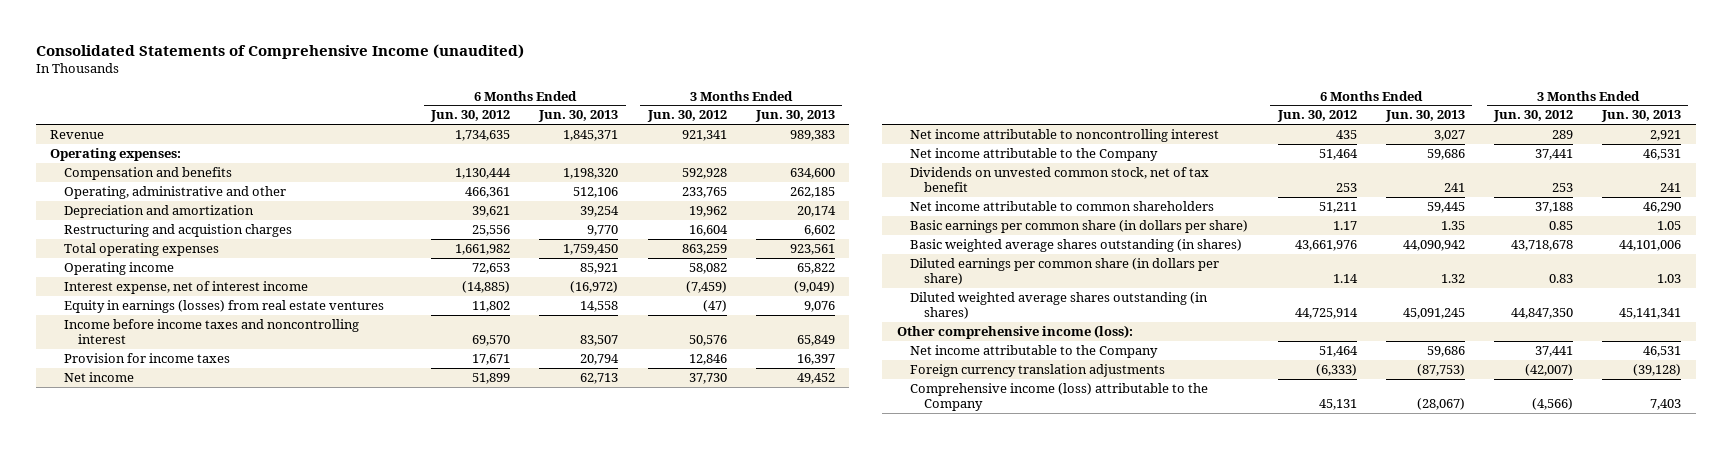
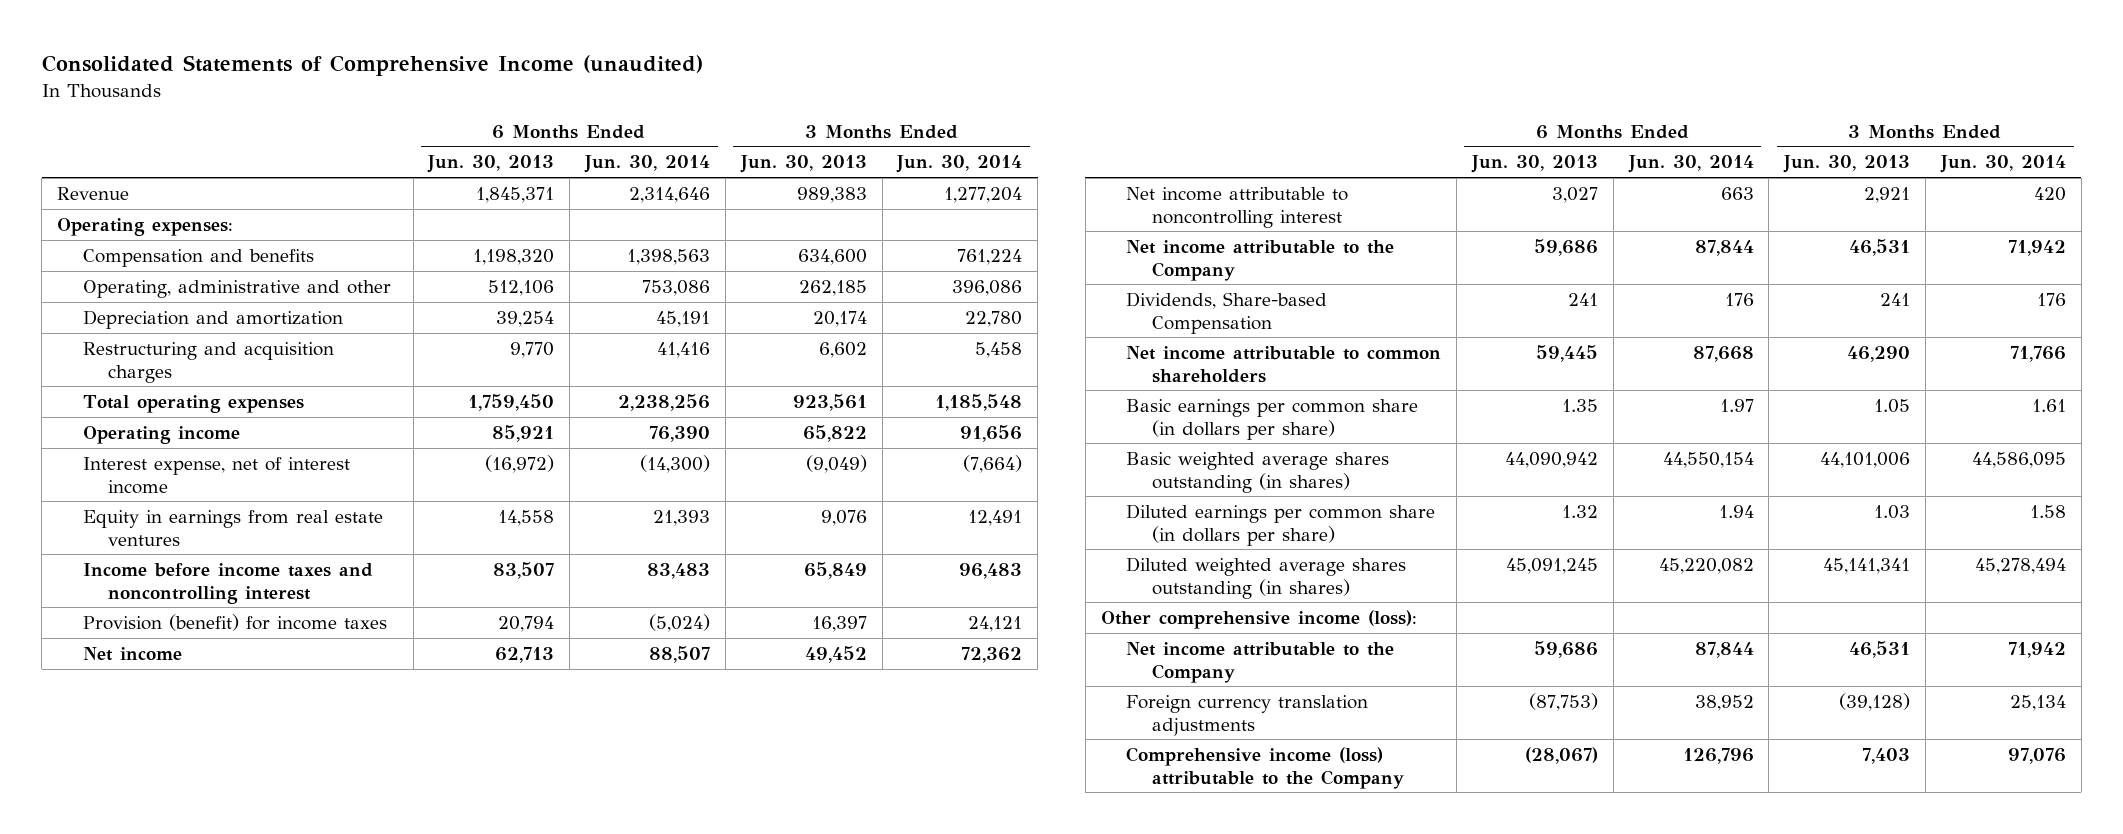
- | 6 Months Ended Jun. 30, 2012 | 6 Months Ended Jun. 30, 2013 | 3 Months Ended Jun. 30, 2012 | 3 Months Ended Jun. 30, 2013
+ | 6 Months Ended Jun. 30, 2013 | 6 Months Ended Jun. 30, 2014 | 3 Months Ended Jun. 30, 2013 | 3 Months Ended Jun. 30, 2014
- Restructuring and acquistion charges | 25,556 | 9,770 | 16,604 | 6,602
+ Restructuring and acquisition charges | 9,770 | 41,416 | 6,602 | 5,458
- Equity in earnings (losses) from real estate ventures | 11,802 | 14,558 | (47) | 9,076
+ Equity in earnings from real estate ventures | 14,558 | 21,393 | 9,076 | 12,491
- Provision for income taxes | 17,671 | 20,794 | 12,846 | 16,397
+ Provision (benefit) for income taxes | 20,794 | (5,024) | 16,397 | 24,121
- Dividends on unvested common stock, net of tax benefit | 253 | 241 | 253 | 241
+ Dividends, Share-based Compensation | 241 | 176 | 241 | 176

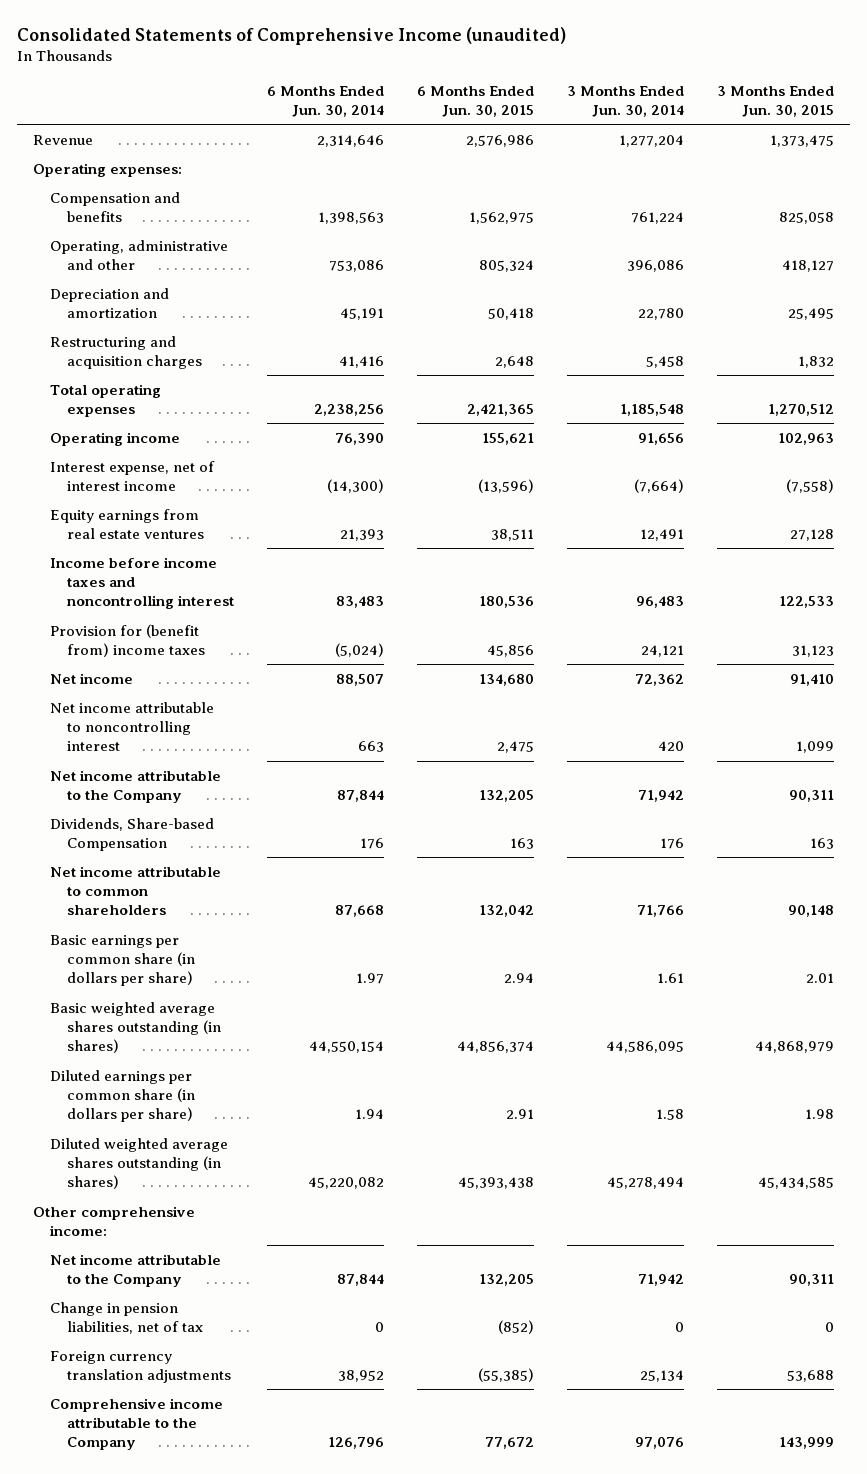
- | 6 Months Ended Jun. 30, 2013 | 6 Months Ended Jun. 30, 2014 | 3 Months Ended Jun. 30, 2013 | 3 Months Ended Jun. 30, 2014
+ | 6 Months Ended Jun. 30, 2014 | 6 Months Ended Jun. 30, 2015 | 3 Months Ended Jun. 30, 2014 | 3 Months Ended Jun. 30, 2015
- Equity in earnings from real estate ventures | 14,558 | 21,393 | 9,076 | 12,491
+ Equity earnings from real estate ventures | 21,393 | 38,511 | 12,491 | 27,128
- Provision (benefit) for income taxes | 20,794 | (5,024) | 16,397 | 24,121
+ Provision for (benefit from) income taxes | (5,024) | 45,856 | 24,121 | 31,123
- Other comprehensive income (loss):
+ Other comprehensive income:
+ Change in pension liabilities, net of tax | 0 | (852) | 0 | 0
- Comprehensive income (loss) attributable to the Company | (28,067) | 126,796 | 7,403 | 97,076
+ Comprehensive income attributable to the Company | 126,796 | 77,672 | 97,076 | 143,999

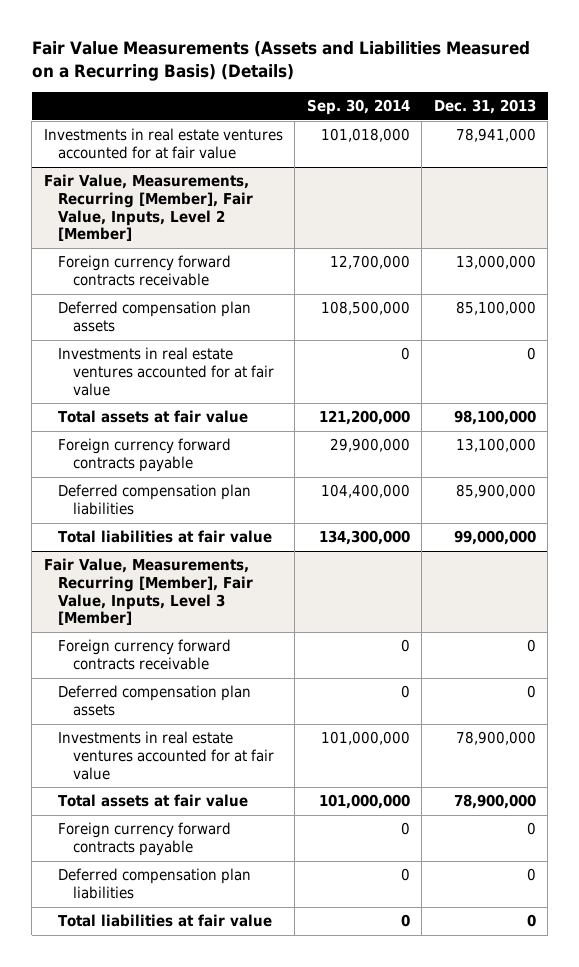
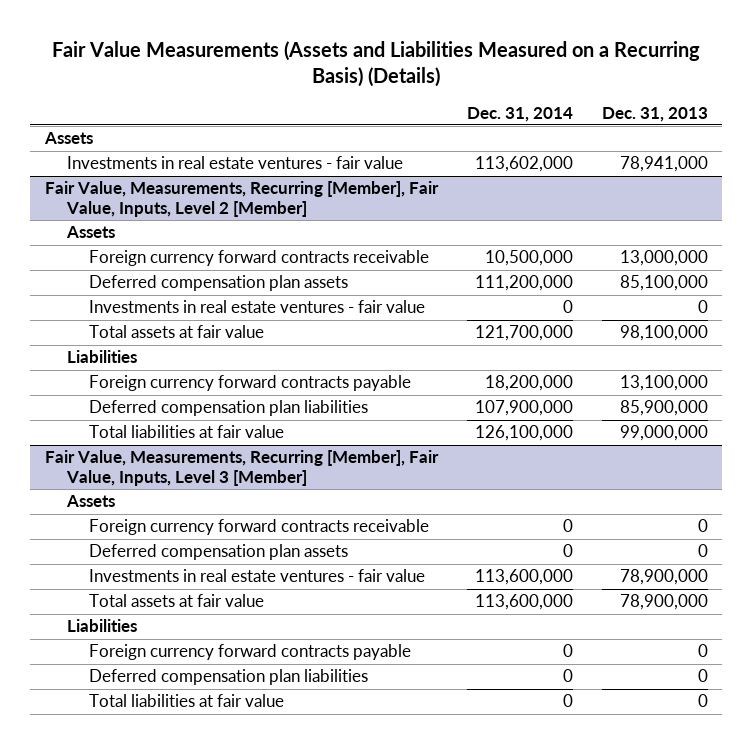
- | Sep. 30, 2014 | Dec. 31, 2013
+ | Dec. 31, 2014 | Dec. 31, 2013
- Investments in real estate ventures accounted for at fair value | 101,018,000 | 78,941,000
+ Assets
+ Investments in real estate ventures - fair value | 113,602,000 | 78,941,000
@ Fair Value, Measurements, Recurring [Member], Fair Value, Inputs, Level 2 [Member]
+ Assets
- Investments in real estate ventures accounted for at fair value | 0 | 0
+ Investments in real estate ventures - fair value | 0 | 0
+ Liabilities
@ Fair Value, Measurements, Recurring [Member], Fair Value, Inputs, Level 3 [Member]
+ Assets
- Investments in real estate ventures accounted for at fair value | 101,000,000 | 78,900,000
+ Investments in real estate ventures - fair value | 113,600,000 | 78,900,000
+ Liabilities

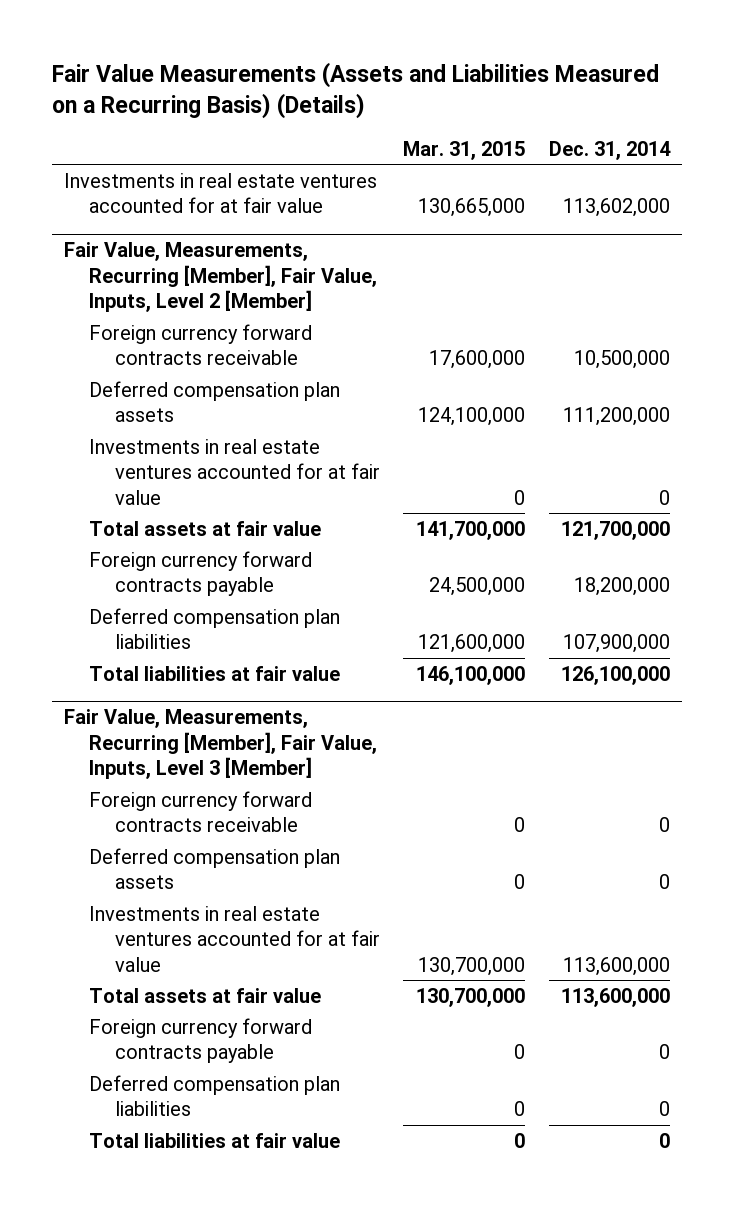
- | Dec. 31, 2014 | Dec. 31, 2013
+ | Mar. 31, 2015 | Dec. 31, 2014
- Assets
- Investments in real estate ventures - fair value | 113,602,000 | 78,941,000
+ Investments in real estate ventures accounted for at fair value | 130,665,000 | 113,602,000
@ Fair Value, Measurements, Recurring [Member], Fair Value, Inputs, Level 2 [Member]
- Assets
- Investments in real estate ventures - fair value | 0 | 0
+ Investments in real estate ventures accounted for at fair value | 0 | 0
- Liabilities
@ Fair Value, Measurements, Recurring [Member], Fair Value, Inputs, Level 3 [Member]
- Assets
- Investments in real estate ventures - fair value | 113,600,000 | 78,900,000
+ Investments in real estate ventures accounted for at fair value | 130,700,000 | 113,600,000
- Liabilities

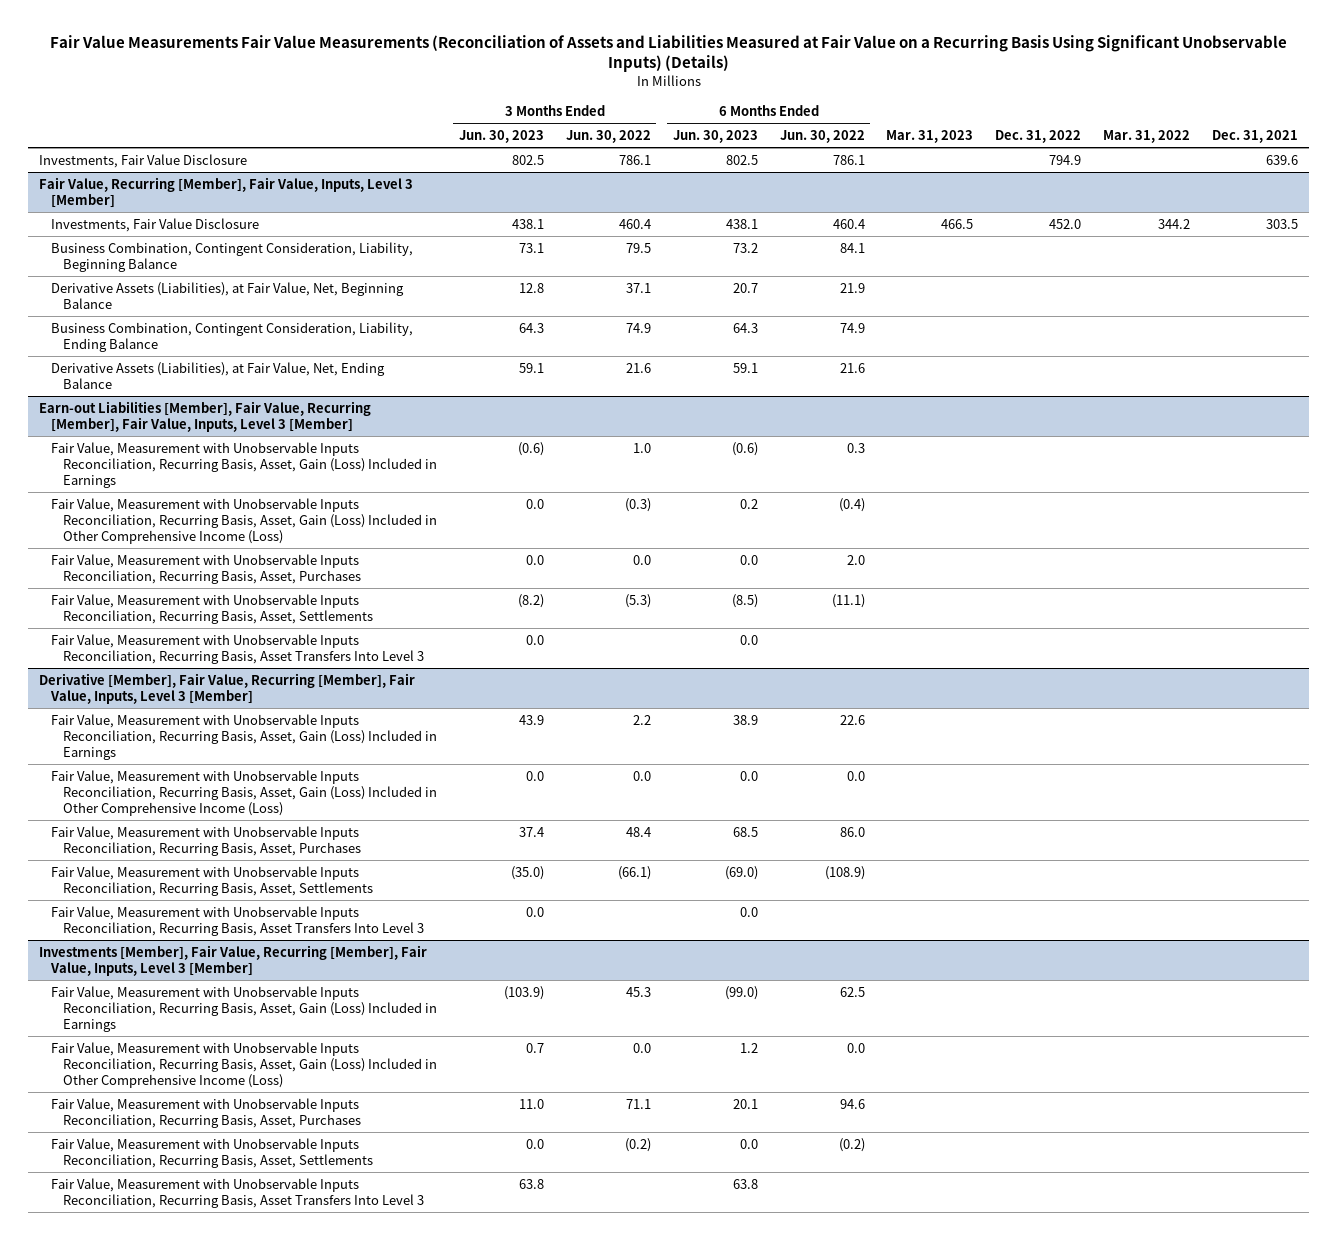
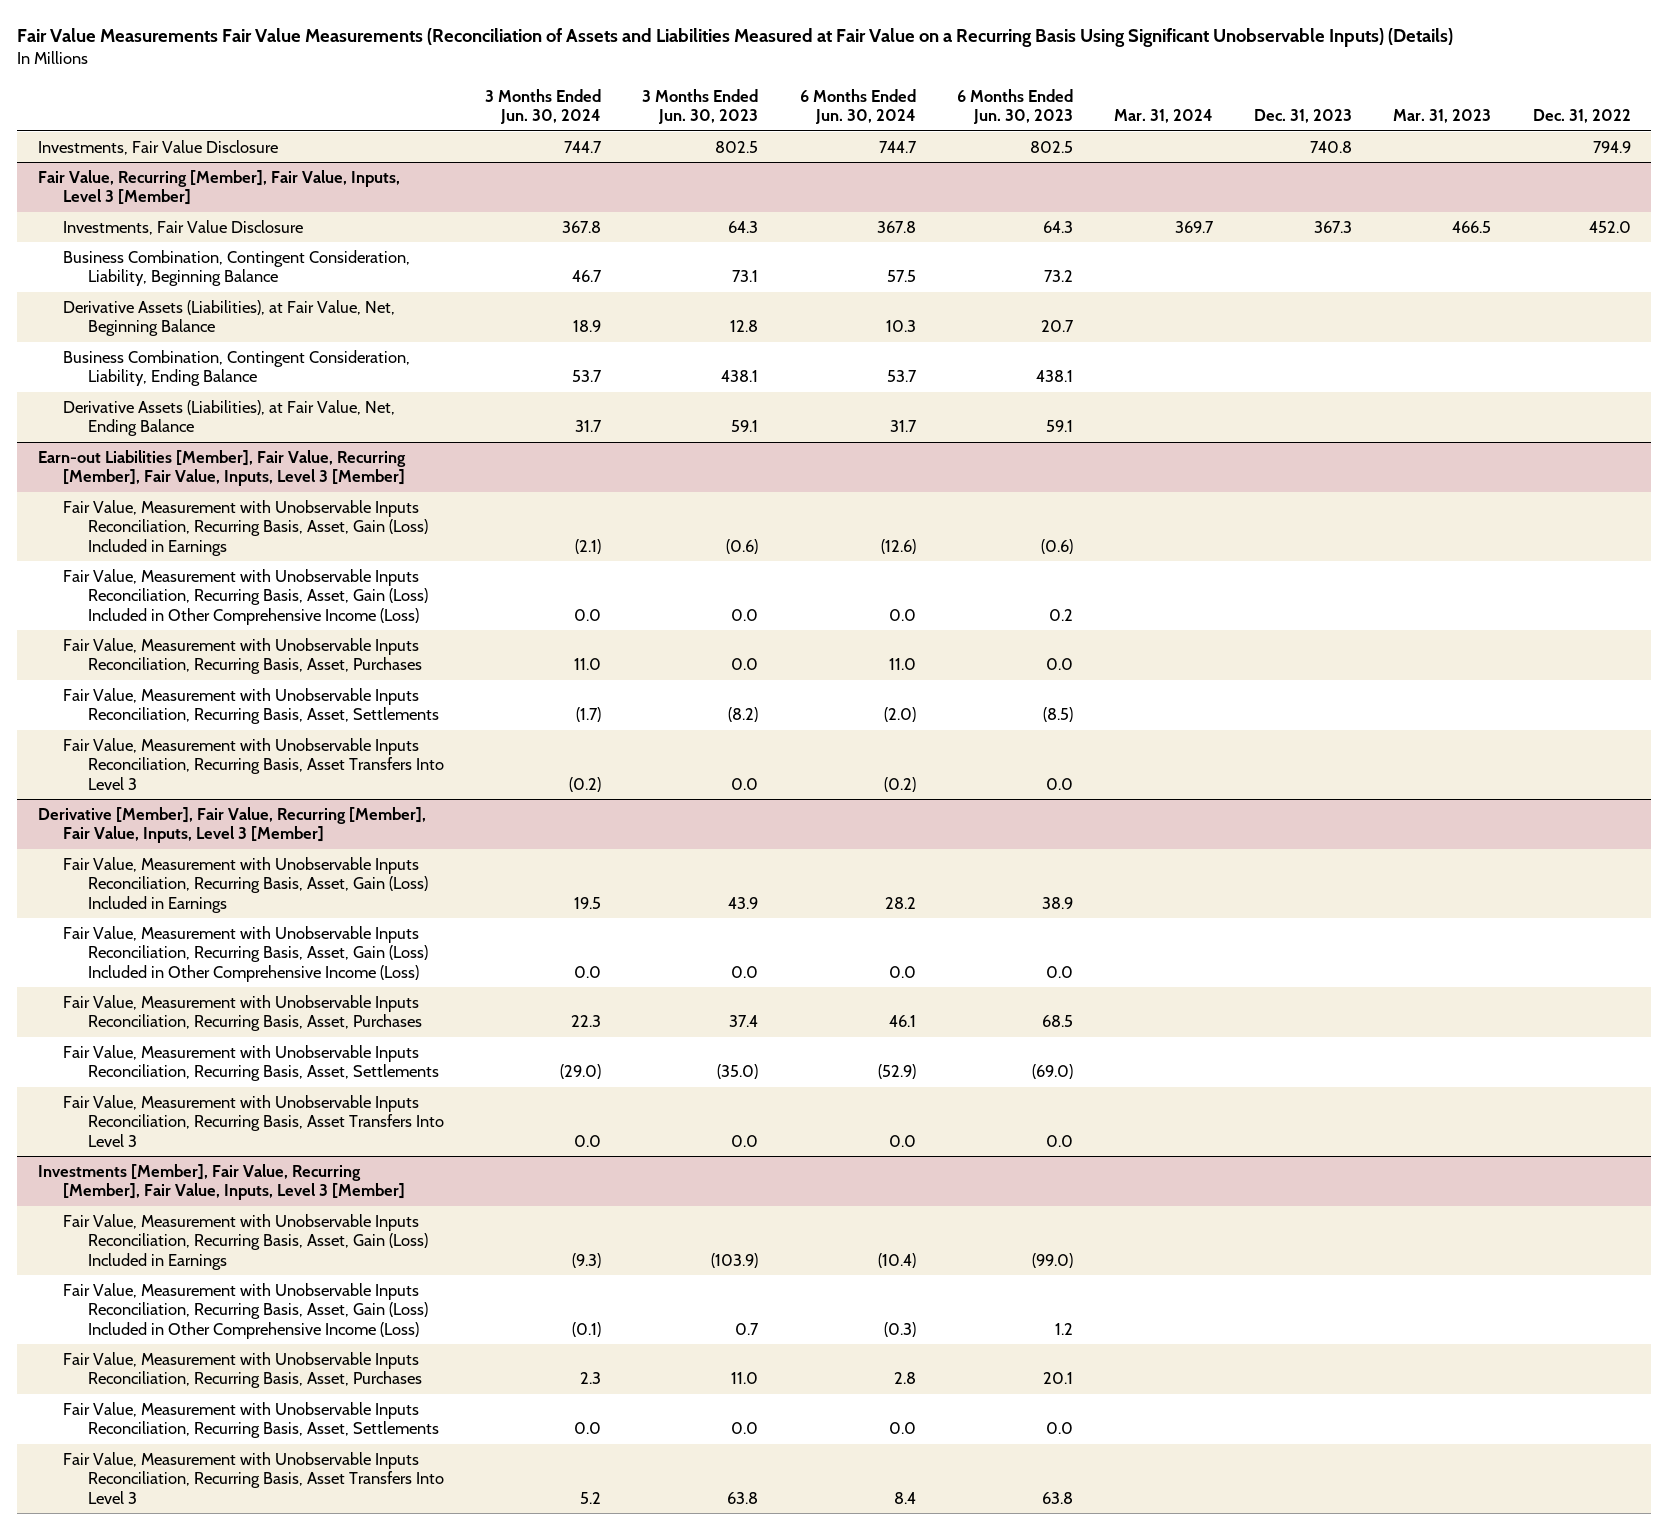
- | 3 Months Ended Jun. 30, 2023 | 3 Months Ended Jun. 30, 2022 | 6 Months Ended Jun. 30, 2023 | 6 Months Ended Jun. 30, 2022 | Mar. 31, 2023 | Dec. 31, 2022 | Mar. 31, 2022 | Dec. 31, 2021
+ | 3 Months Ended Jun. 30, 2024 | 3 Months Ended Jun. 30, 2023 | 6 Months Ended Jun. 30, 2024 | 6 Months Ended Jun. 30, 2023 | Mar. 31, 2024 | Dec. 31, 2023 | Mar. 31, 2023 | Dec. 31, 2022
@ Fair Value, Recurring [Member], Fair Value, Inputs, Level 3 [Member]
- Investments, Fair Value Disclosure | 438.1 | 460.4 | 438.1 | 460.4 | 466.5 | 452.0 | 344.2 | 303.5
+ Investments, Fair Value Disclosure | 367.8 | 64.3 | 367.8 | 64.3 | 369.7 | 367.3 | 466.5 | 452.0
- Business Combination, Contingent Consideration, Liability, Ending Balance | 64.3 | 74.9 | 64.3 | 74.9 | | | |
+ Business Combination, Contingent Consideration, Liability, Ending Balance | 53.7 | 438.1 | 53.7 | 438.1 | | | |

